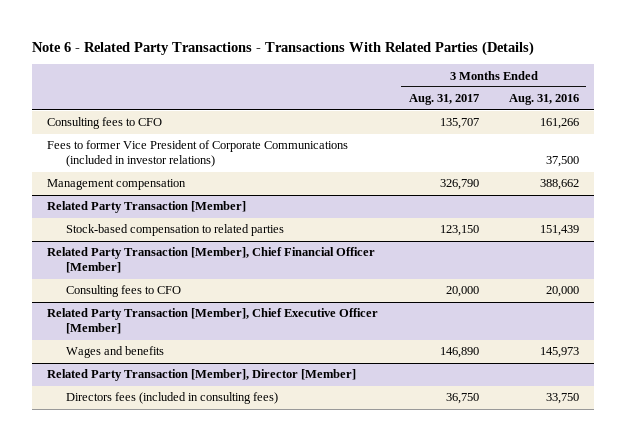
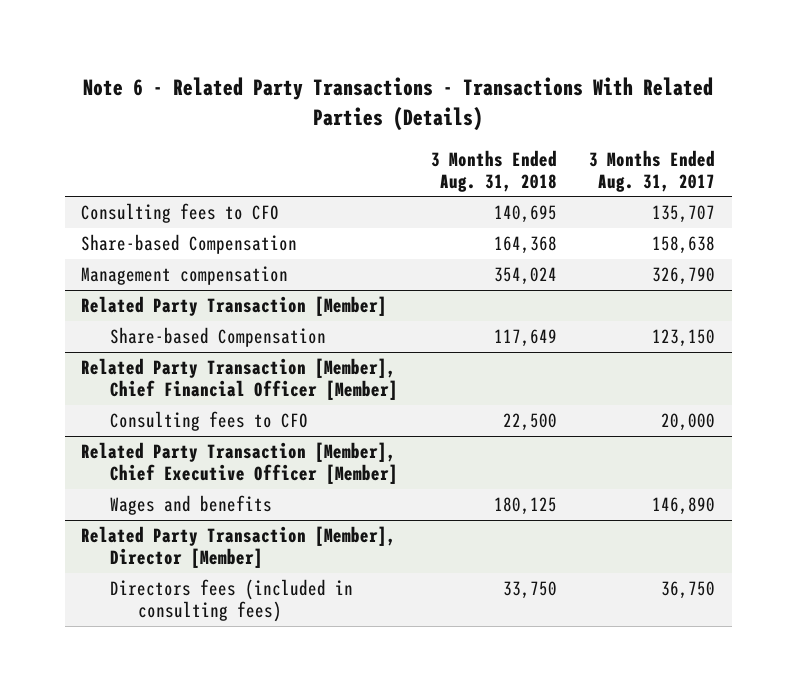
- | 3 Months Ended Aug. 31, 2017 | 3 Months Ended Aug. 31, 2016
+ | 3 Months Ended Aug. 31, 2018 | 3 Months Ended Aug. 31, 2017
- Fees to former Vice President of Corporate Communications (included in investor relations) | | 37,500
+ Share-based Compensation | 164,368 | 158,638
@ Related Party Transaction [Member]
- Stock-based compensation to related parties | 123,150 | 151,439
+ Share-based Compensation | 117,649 | 123,150

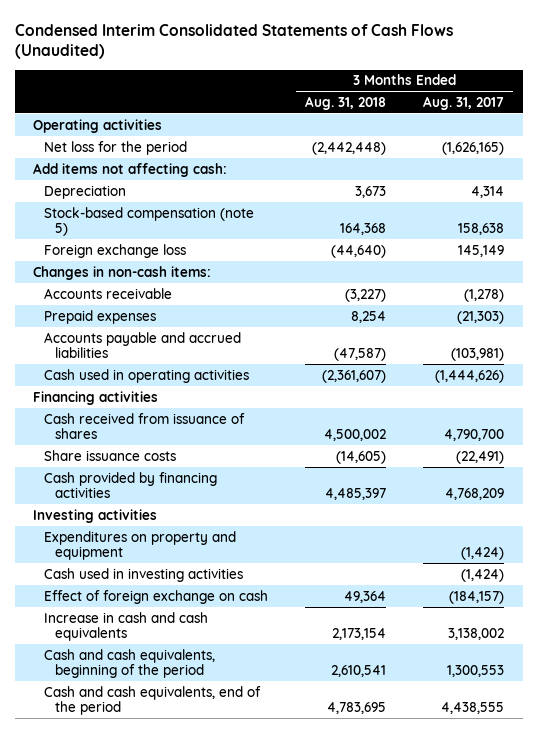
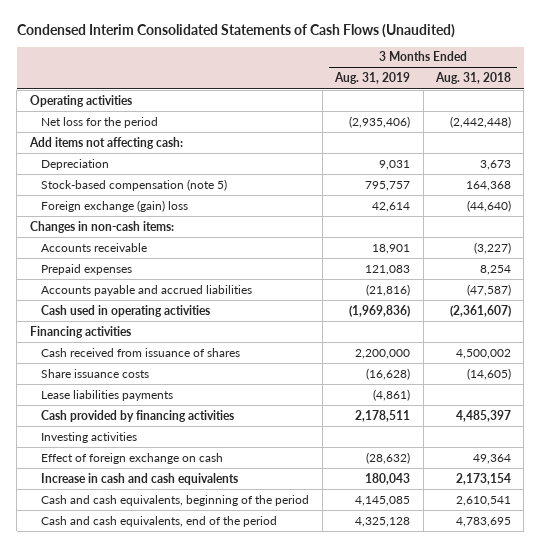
- | 3 Months Ended Aug. 31, 2018 | 3 Months Ended Aug. 31, 2017
+ | 3 Months Ended Aug. 31, 2019 | 3 Months Ended Aug. 31, 2018
- Foreign exchange loss | (44,640) | 145,149
+ Foreign exchange (gain) loss | 42,614 | (44,640)
+ Lease liabilities payments | (4,861) |
- Expenditures on property and equipment | | (1,424)
- Cash used in investing activities | | (1,424)

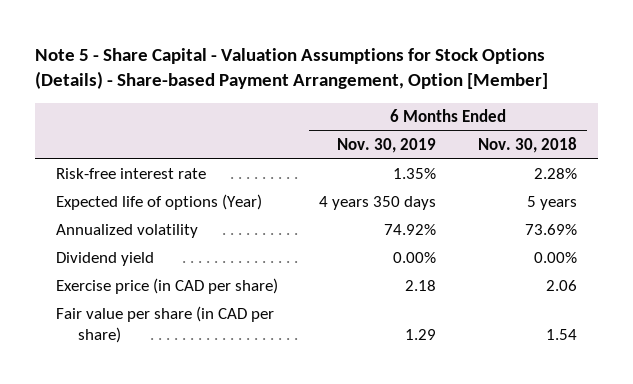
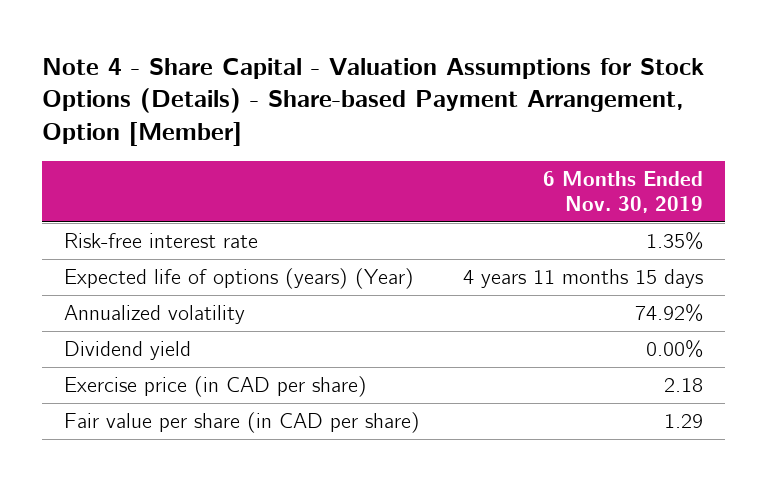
- Note 5 - Share Capital - Valuation Assumptions for Stock Options (Details) - Share-based Payment Arrangement, Option [Member]
+ Note 4 - Share Capital - Valuation Assumptions for Stock Options (Details) - Share-based Payment Arrangement, Option [Member]
- | 6 Months Ended Nov. 30, 2019 | 6 Months Ended Nov. 30, 2018
+ | 6 Months Ended Nov. 30, 2019
- Expected life of options (Year) | 4 years 350 days | 5 years
+ Expected life of options (years) (Year) | 4 years 11 months 15 days

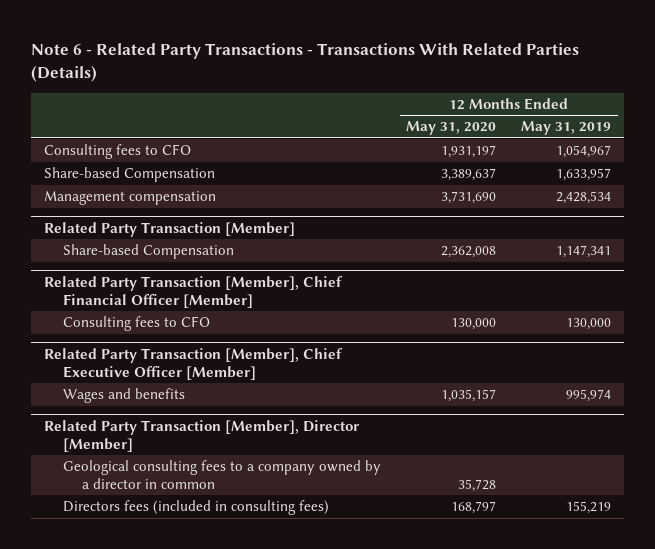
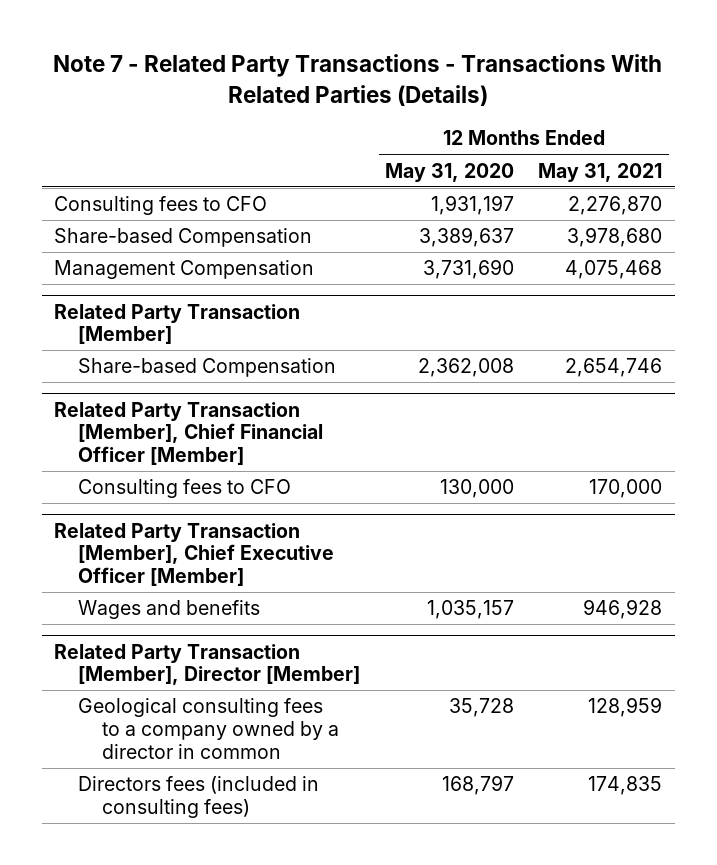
- Note 6 - Related Party Transactions - Transactions With Related Parties (Details)
+ Note 7 - Related Party Transactions - Transactions With Related Parties (Details)
- | 12 Months Ended May 31, 2020 | 12 Months Ended May 31, 2019
+ | 12 Months Ended May 31, 2020 | 12 Months Ended May 31, 2021
- Management compensation | 3,731,690 | 2,428,534
+ Management Compensation | 3,731,690 | 4,075,468

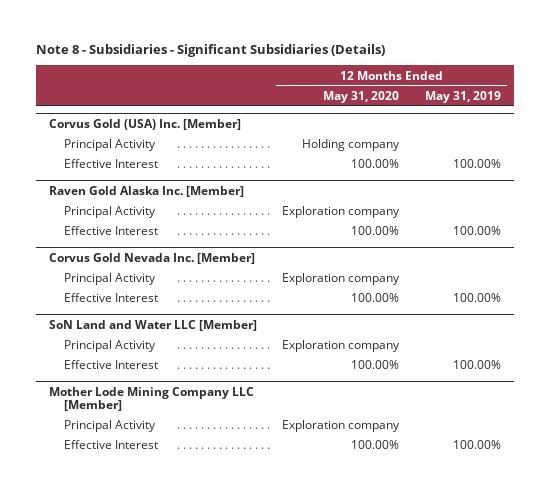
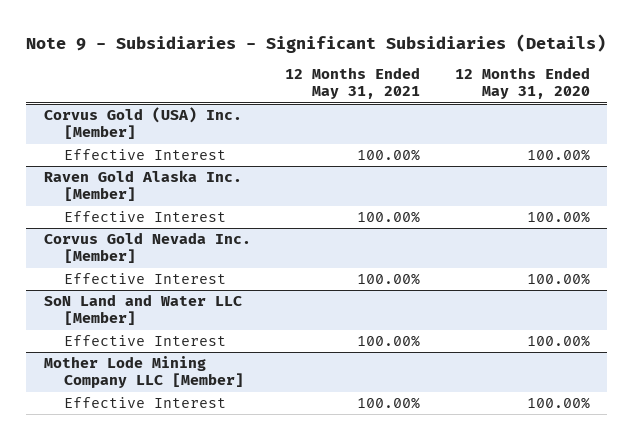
- Note 8 - Subsidiaries - Significant Subsidiaries (Details)
+ Note 9 - Subsidiaries - Significant Subsidiaries (Details)
- | 12 Months Ended May 31, 2020 | 12 Months Ended May 31, 2019
+ | 12 Months Ended May 31, 2021 | 12 Months Ended May 31, 2020
@ Corvus Gold (USA) Inc. [Member]
- Principal Activity | Holding company |
@ Raven Gold Alaska Inc. [Member]
- Principal Activity | Exploration company |
@ Corvus Gold Nevada Inc. [Member]
- Principal Activity | Exploration company |
@ SoN Land and Water LLC [Member]
- Principal Activity | Exploration company |
@ Mother Lode Mining Company LLC [Member]
- Principal Activity | Exploration company |

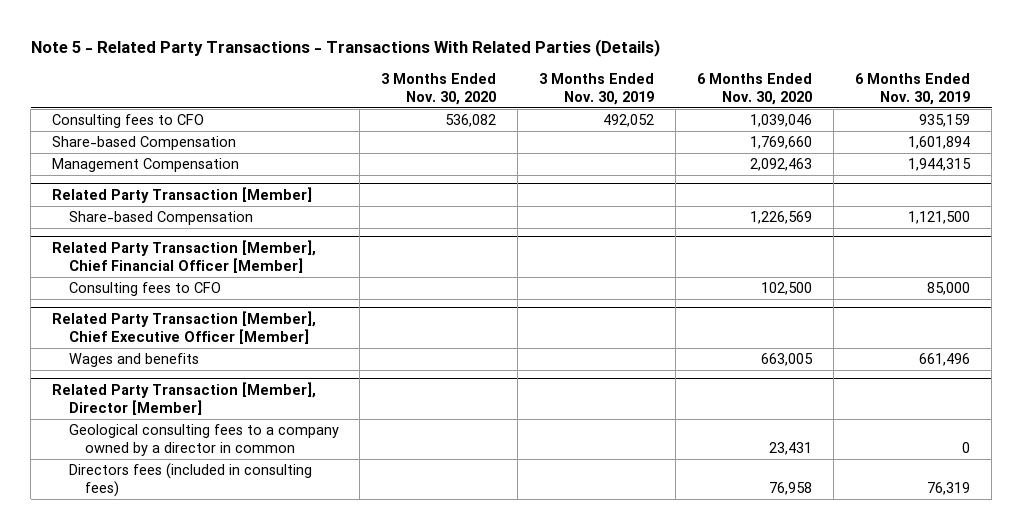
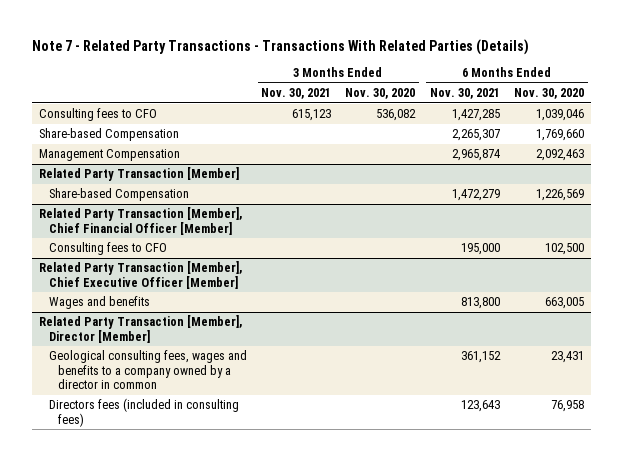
- Note 5 - Related Party Transactions - Transactions With Related Parties (Details)
+ Note 7 - Related Party Transactions - Transactions With Related Parties (Details)
- | 3 Months Ended Nov. 30, 2020 | 3 Months Ended Nov. 30, 2019 | 6 Months Ended Nov. 30, 2020 | 6 Months Ended Nov. 30, 2019
+ | 3 Months Ended Nov. 30, 2021 | 3 Months Ended Nov. 30, 2020 | 6 Months Ended Nov. 30, 2021 | 6 Months Ended Nov. 30, 2020
@ Related Party Transaction [Member], Director [Member]
- Geological consulting fees to a company owned by a director in common | | | 23,431 | 0
+ Geological consulting fees, wages and benefits to a company owned by a director in common | | | 361,152 | 23,431

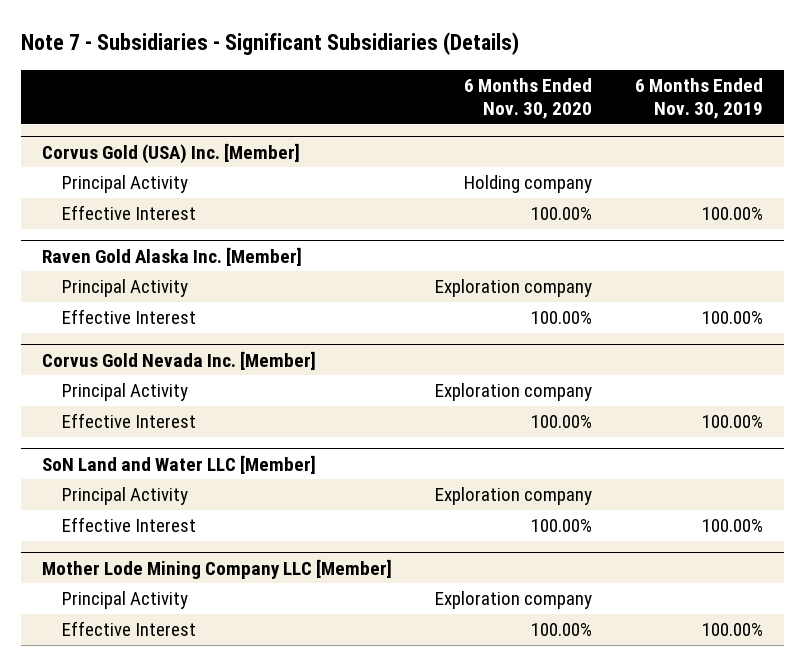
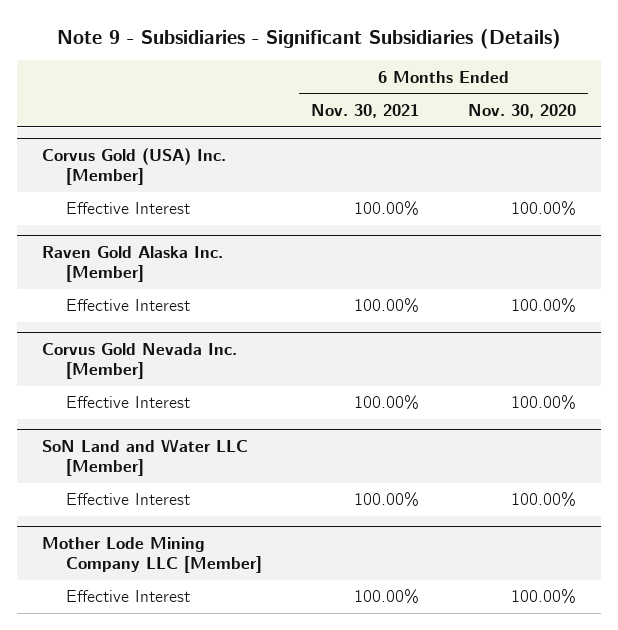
- Note 7 - Subsidiaries - Significant Subsidiaries (Details)
+ Note 9 - Subsidiaries - Significant Subsidiaries (Details)
- | 6 Months Ended Nov. 30, 2020 | 6 Months Ended Nov. 30, 2019
+ | 6 Months Ended Nov. 30, 2021 | 6 Months Ended Nov. 30, 2020
@ Corvus Gold (USA) Inc. [Member]
- Principal Activity | Holding company |
@ Raven Gold Alaska Inc. [Member]
- Principal Activity | Exploration company |
@ Corvus Gold Nevada Inc. [Member]
- Principal Activity | Exploration company |
@ SoN Land and Water LLC [Member]
- Principal Activity | Exploration company |
@ Mother Lode Mining Company LLC [Member]
- Principal Activity | Exploration company |

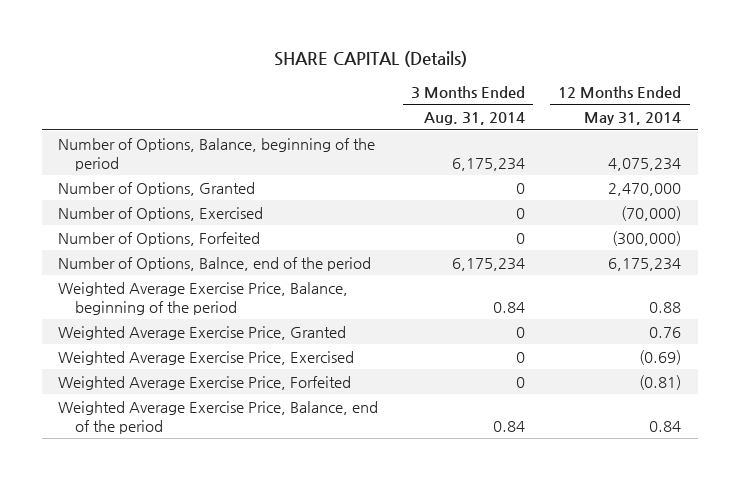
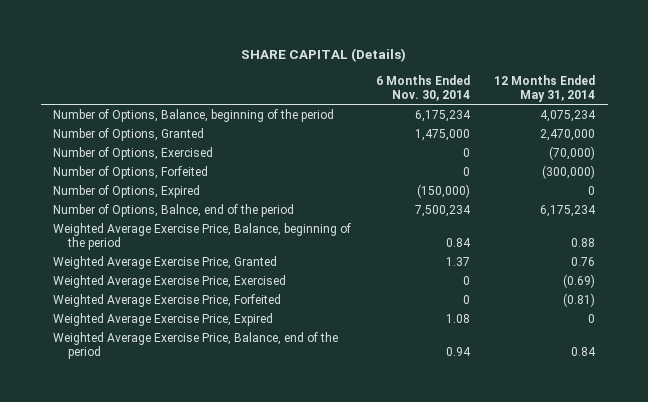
- | 3 Months Ended Aug. 31, 2014 | 12 Months Ended May 31, 2014
+ | 6 Months Ended Nov. 30, 2014 | 12 Months Ended May 31, 2014
+ Number of Options, Expired | (150,000) | 0
+ Weighted Average Exercise Price, Expired | 1.08 | 0

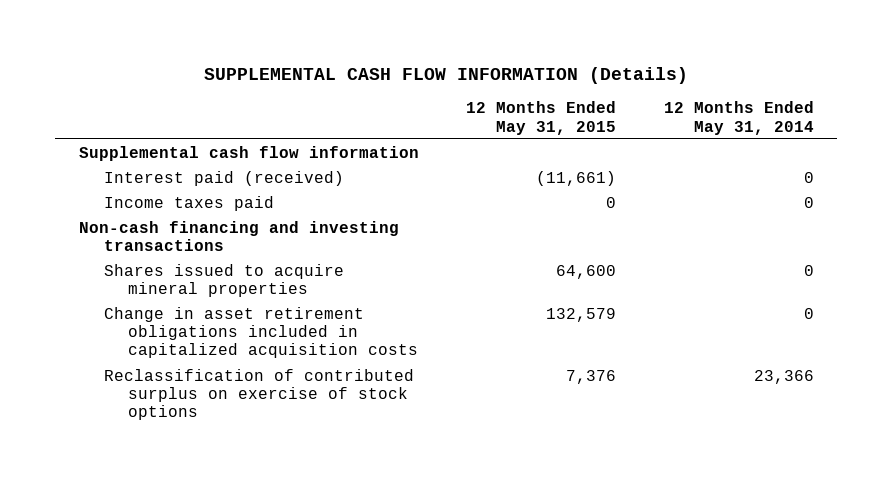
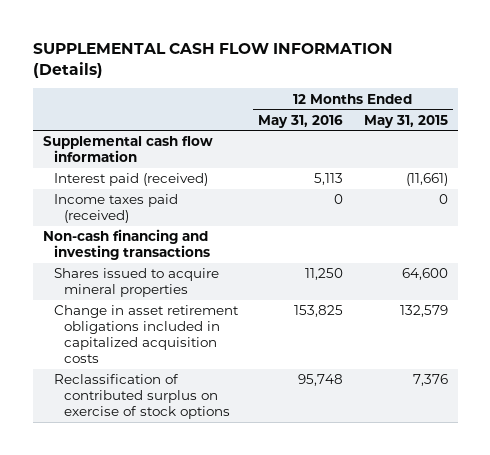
- | 12 Months Ended May 31, 2015 | 12 Months Ended May 31, 2014
+ | 12 Months Ended May 31, 2016 | 12 Months Ended May 31, 2015
- Income taxes paid | 0 | 0
+ Income taxes paid (received) | 0 | 0

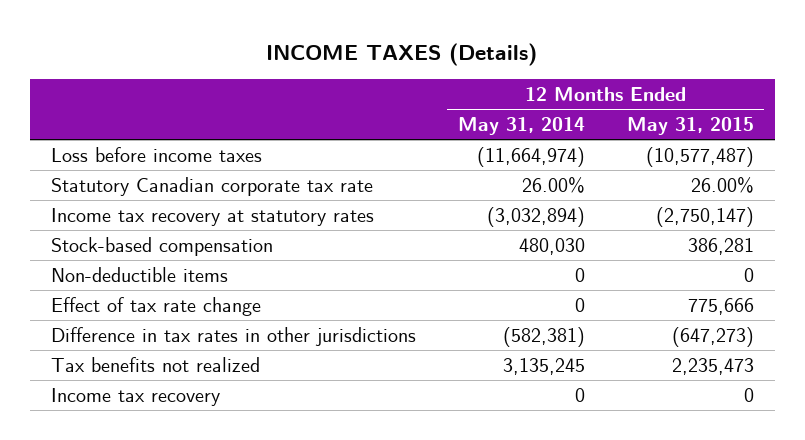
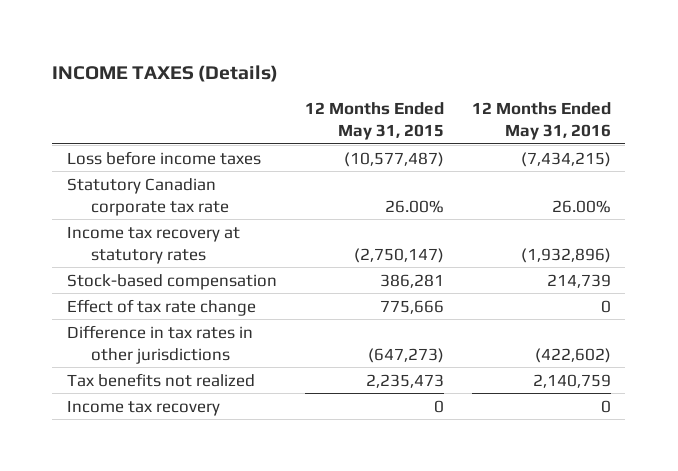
- | 12 Months Ended May 31, 2014 | 12 Months Ended May 31, 2015
+ | 12 Months Ended May 31, 2015 | 12 Months Ended May 31, 2016
- Non-deductible items | 0 | 0

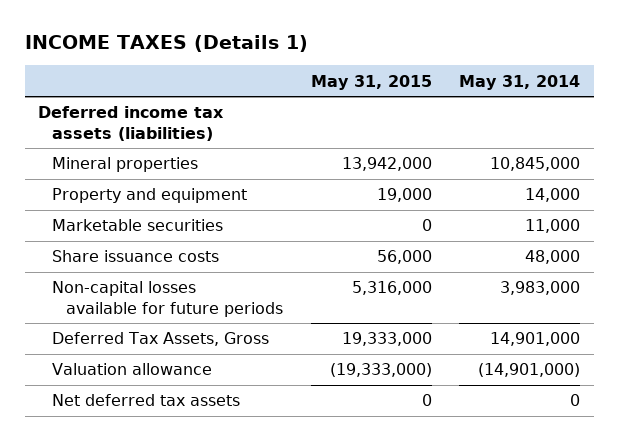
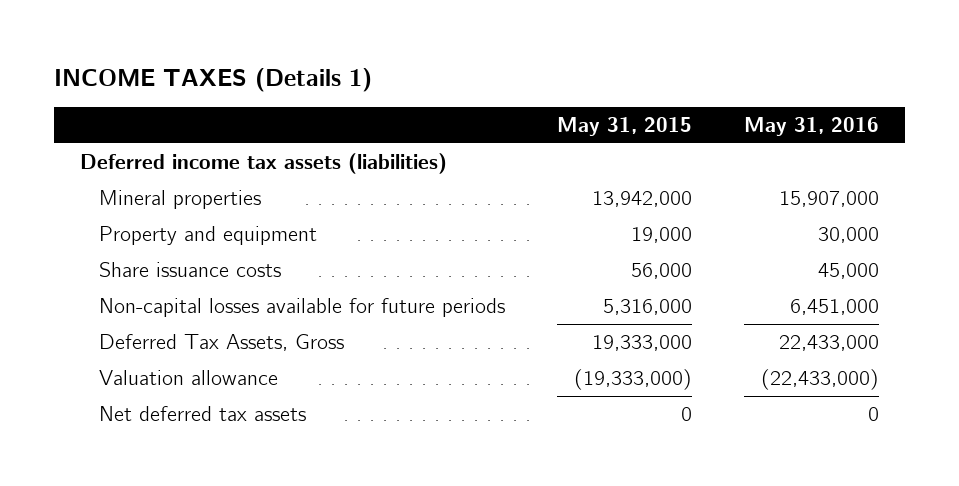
- | May 31, 2015 | May 31, 2014
+ | May 31, 2015 | May 31, 2016
- Marketable securities | 0 | 11,000

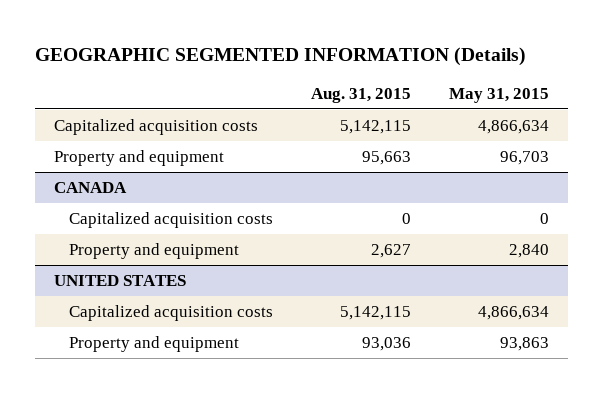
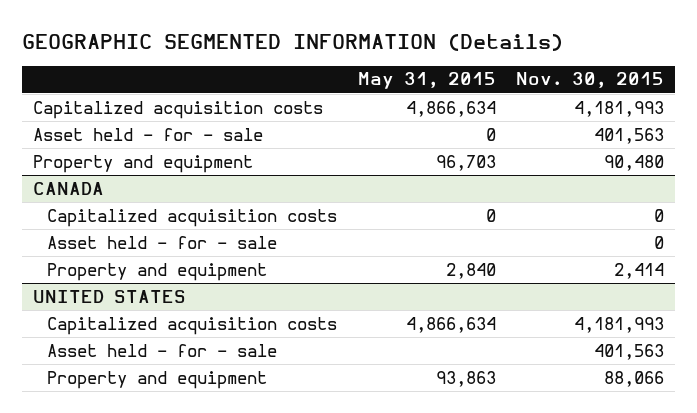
- | Aug. 31, 2015 | May 31, 2015
+ | May 31, 2015 | Nov. 30, 2015
+ Asset held - for - sale | 0 | 401,563
@ CANADA
+ Asset held - for - sale | | 0
@ UNITED STATES
+ Asset held - for - sale | | 401,563

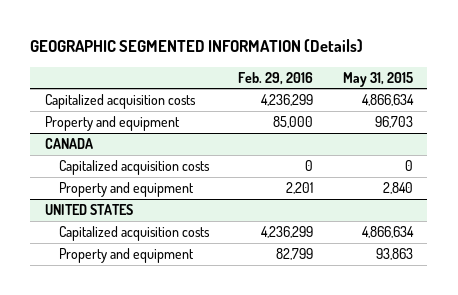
- | May 31, 2015 | Nov. 30, 2015
+ | Feb. 29, 2016 | May 31, 2015
- Asset held - for - sale | 0 | 401,563
@ CANADA
- Asset held - for - sale | | 0
@ UNITED STATES
- Asset held - for - sale | | 401,563

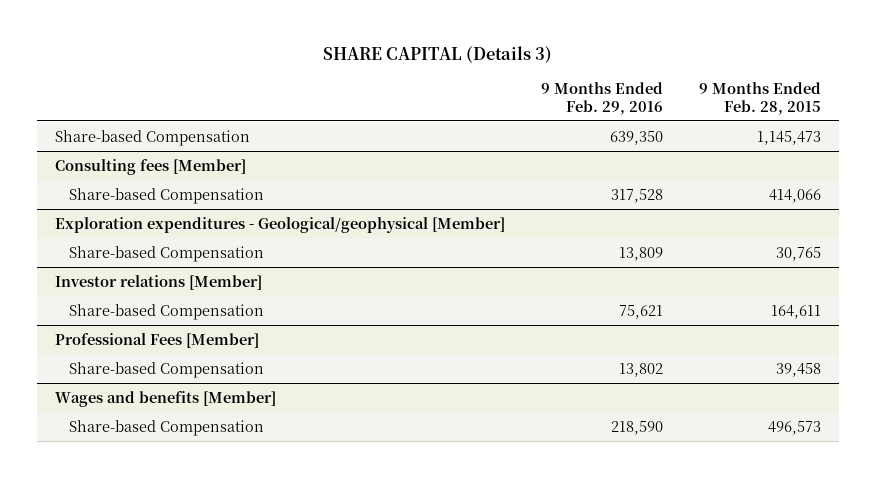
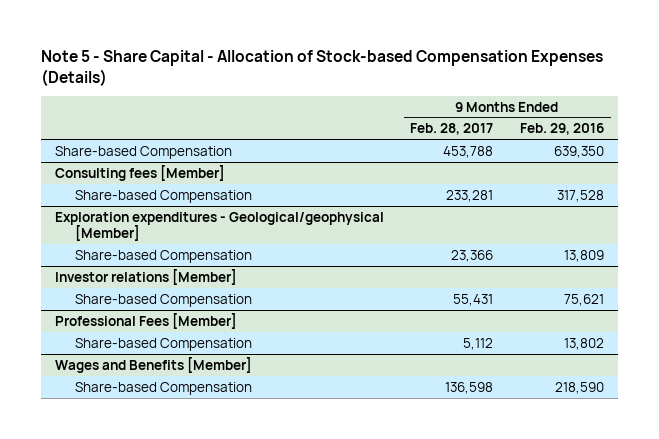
- SHARE CAPITAL (Details 3)
+ Note 5 - Share Capital - Allocation of Stock-based Compensation Expenses (Details)
- | 9 Months Ended Feb. 29, 2016 | 9 Months Ended Feb. 28, 2015
+ | 9 Months Ended Feb. 28, 2017 | 9 Months Ended Feb. 29, 2016
- Wages and benefits [Member]
+ Wages and Benefits [Member]

